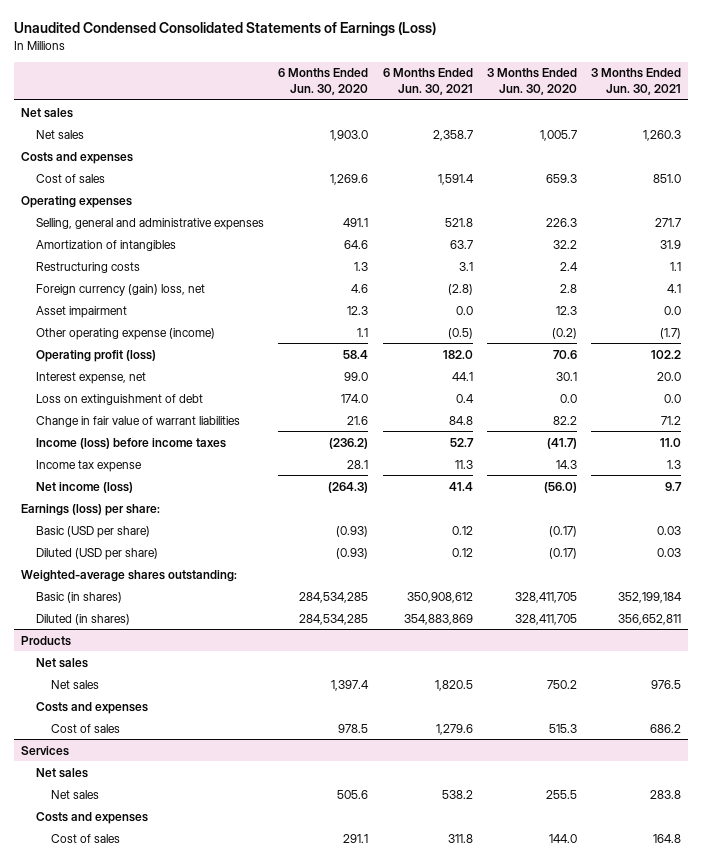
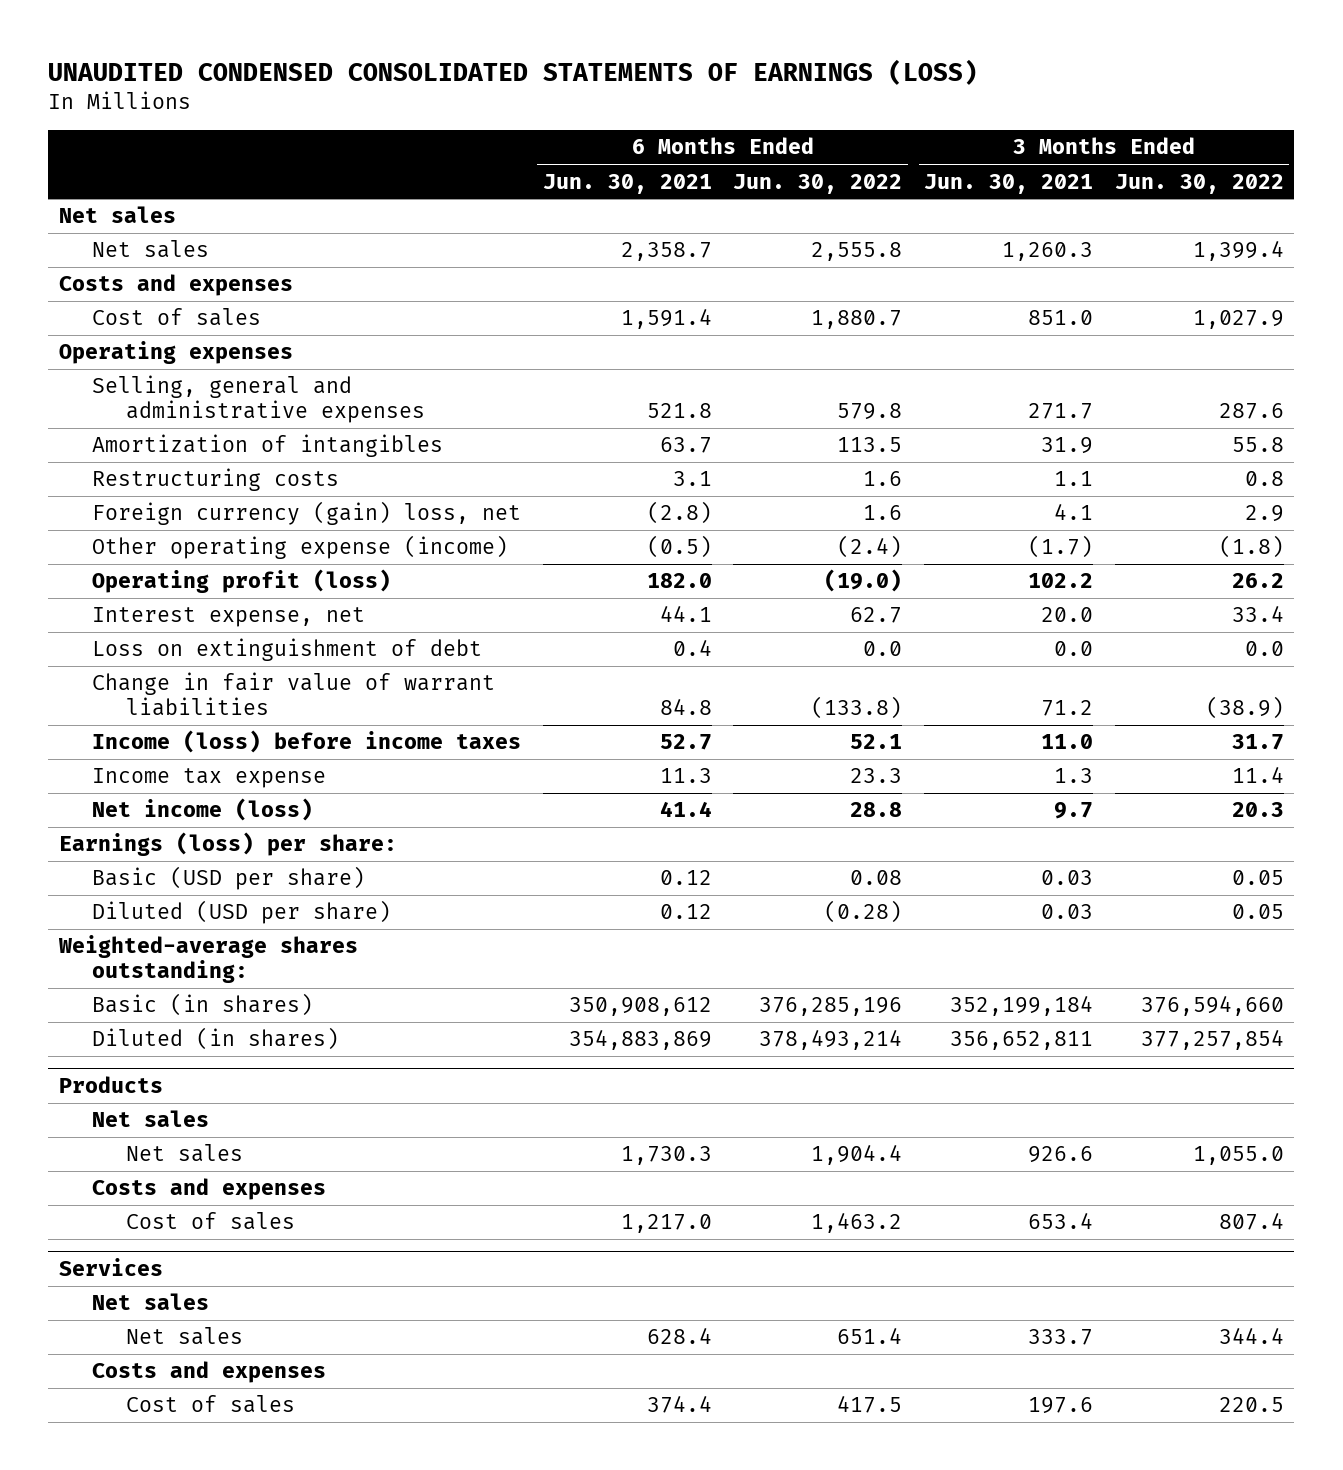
- Unaudited Condensed Consolidated Statements of Earnings (Loss)
+ UNAUDITED CONDENSED CONSOLIDATED STATEMENTS OF EARNINGS (LOSS)
- | 6 Months Ended Jun. 30, 2020 | 6 Months Ended Jun. 30, 2021 | 3 Months Ended Jun. 30, 2020 | 3 Months Ended Jun. 30, 2021
+ | 6 Months Ended Jun. 30, 2021 | 6 Months Ended Jun. 30, 2022 | 3 Months Ended Jun. 30, 2021 | 3 Months Ended Jun. 30, 2022
- Asset impairment | 12.3 | 0.0 | 12.3 | 0.0
@ Products
- Net sales | 1,397.4 | 1,820.5 | 750.2 | 976.5
+ Net sales | 1,730.3 | 1,904.4 | 926.6 | 1,055.0
- Cost of sales | 978.5 | 1,279.6 | 515.3 | 686.2
+ Cost of sales | 1,217.0 | 1,463.2 | 653.4 | 807.4
@ Services
- Net sales | 505.6 | 538.2 | 255.5 | 283.8
+ Net sales | 628.4 | 651.4 | 333.7 | 344.4
- Cost of sales | 291.1 | 311.8 | 144.0 | 164.8
+ Cost of sales | 374.4 | 417.5 | 197.6 | 220.5

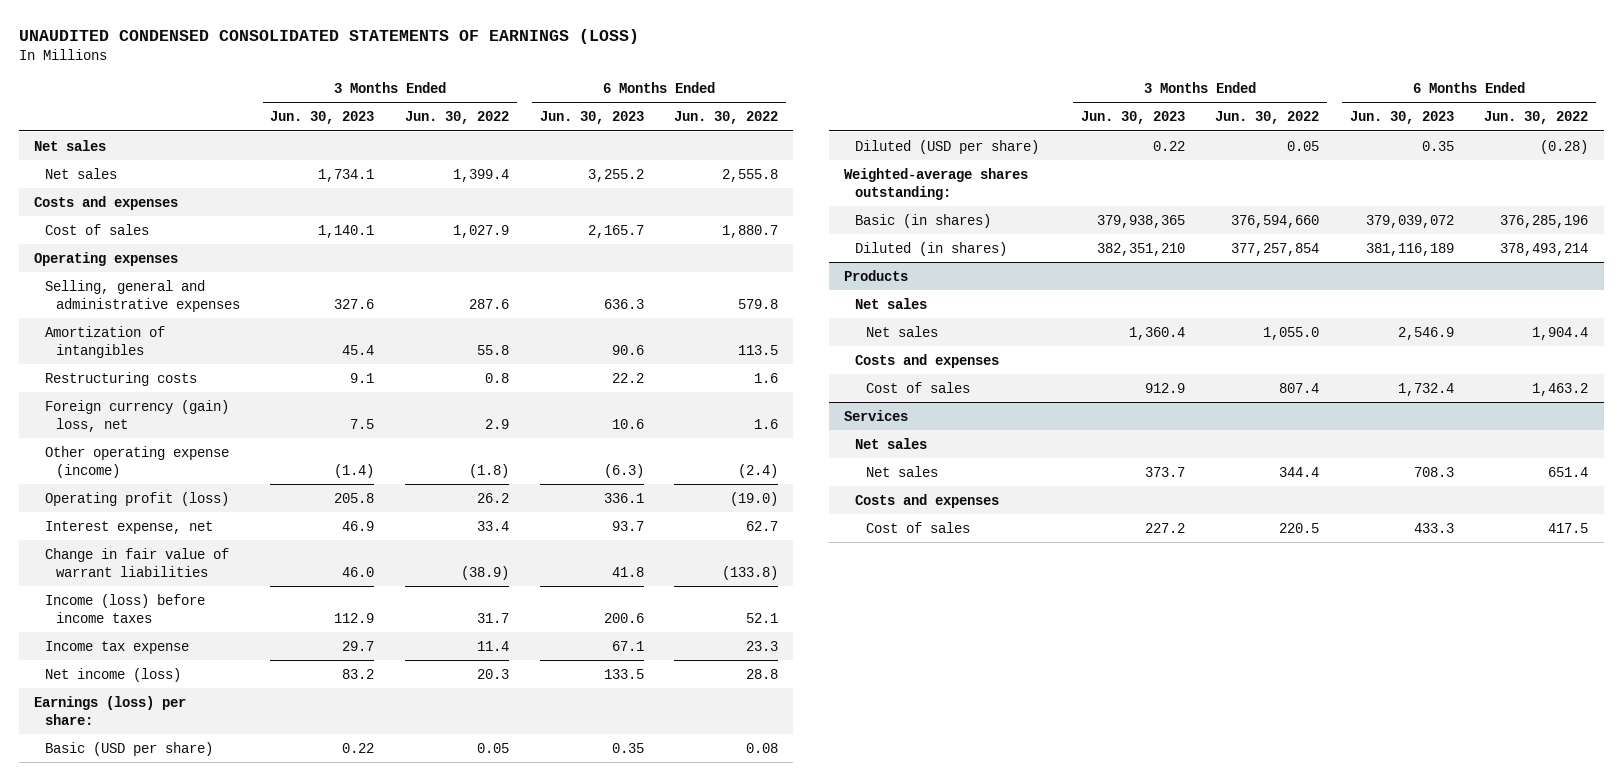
- | 6 Months Ended Jun. 30, 2021 | 6 Months Ended Jun. 30, 2022 | 3 Months Ended Jun. 30, 2021 | 3 Months Ended Jun. 30, 2022
+ | 3 Months Ended Jun. 30, 2023 | 3 Months Ended Jun. 30, 2022 | 6 Months Ended Jun. 30, 2023 | 6 Months Ended Jun. 30, 2022
- Loss on extinguishment of debt | 0.4 | 0.0 | 0.0 | 0.0

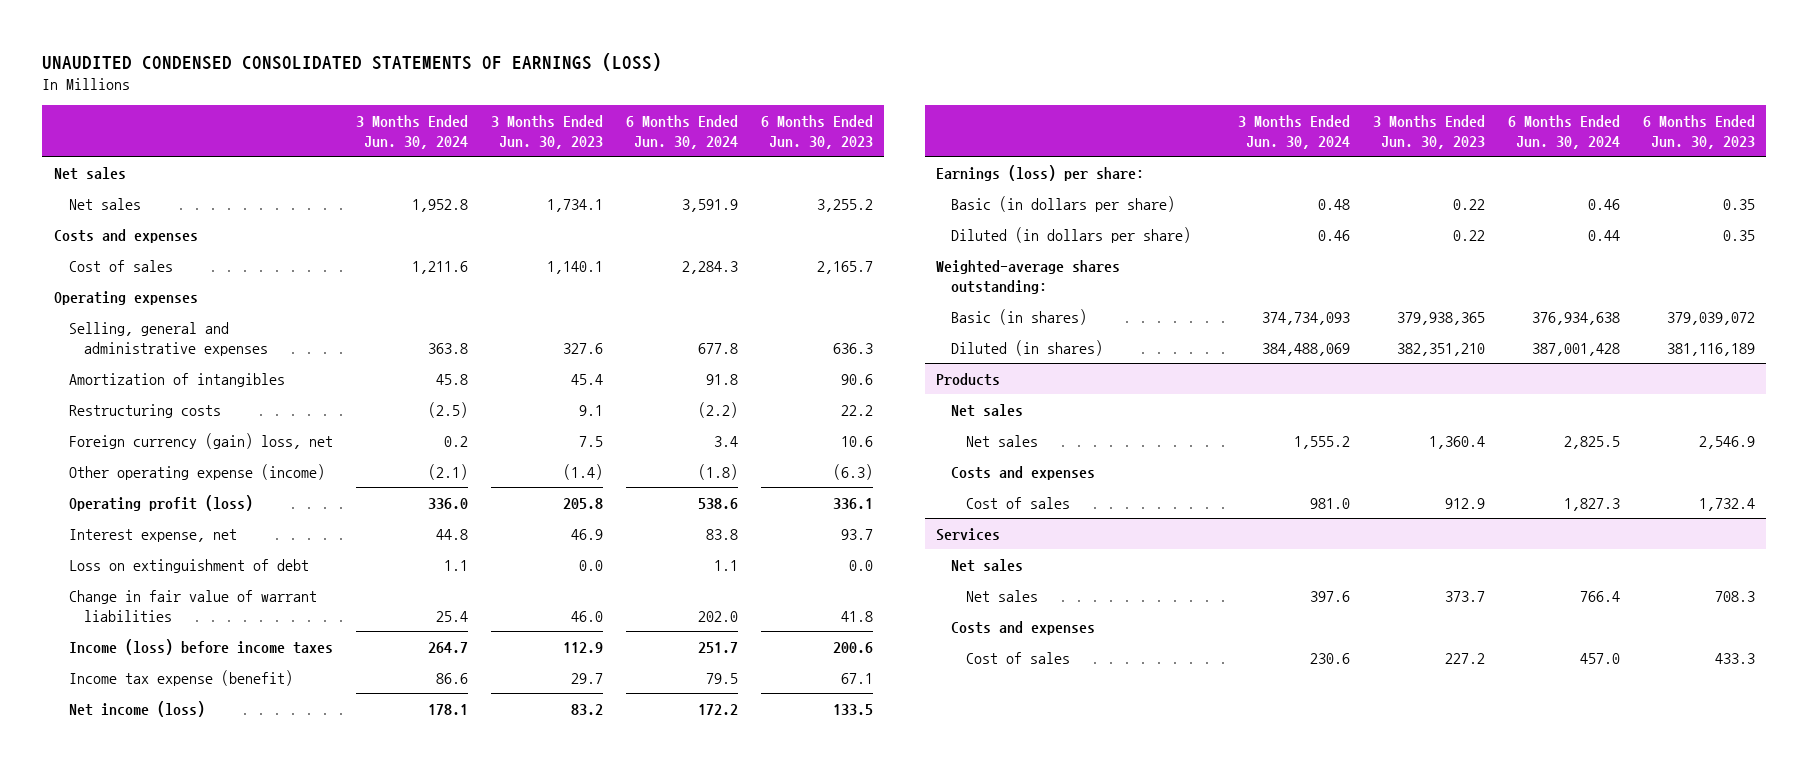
- | 3 Months Ended Jun. 30, 2023 | 3 Months Ended Jun. 30, 2022 | 6 Months Ended Jun. 30, 2023 | 6 Months Ended Jun. 30, 2022
+ | 3 Months Ended Jun. 30, 2024 | 3 Months Ended Jun. 30, 2023 | 6 Months Ended Jun. 30, 2024 | 6 Months Ended Jun. 30, 2023
+ Loss on extinguishment of debt | 1.1 | 0.0 | 1.1 | 0.0
- Income tax expense | 29.7 | 11.4 | 67.1 | 23.3
+ Income tax expense (benefit) | 86.6 | 29.7 | 79.5 | 67.1
- Basic (USD per share) | 0.22 | 0.05 | 0.35 | 0.08
- Diluted (USD per share) | 0.22 | 0.05 | 0.35 | (0.28)
+ Basic (in dollars per share) | 0.48 | 0.22 | 0.46 | 0.35
+ Diluted (in dollars per share) | 0.46 | 0.22 | 0.44 | 0.35

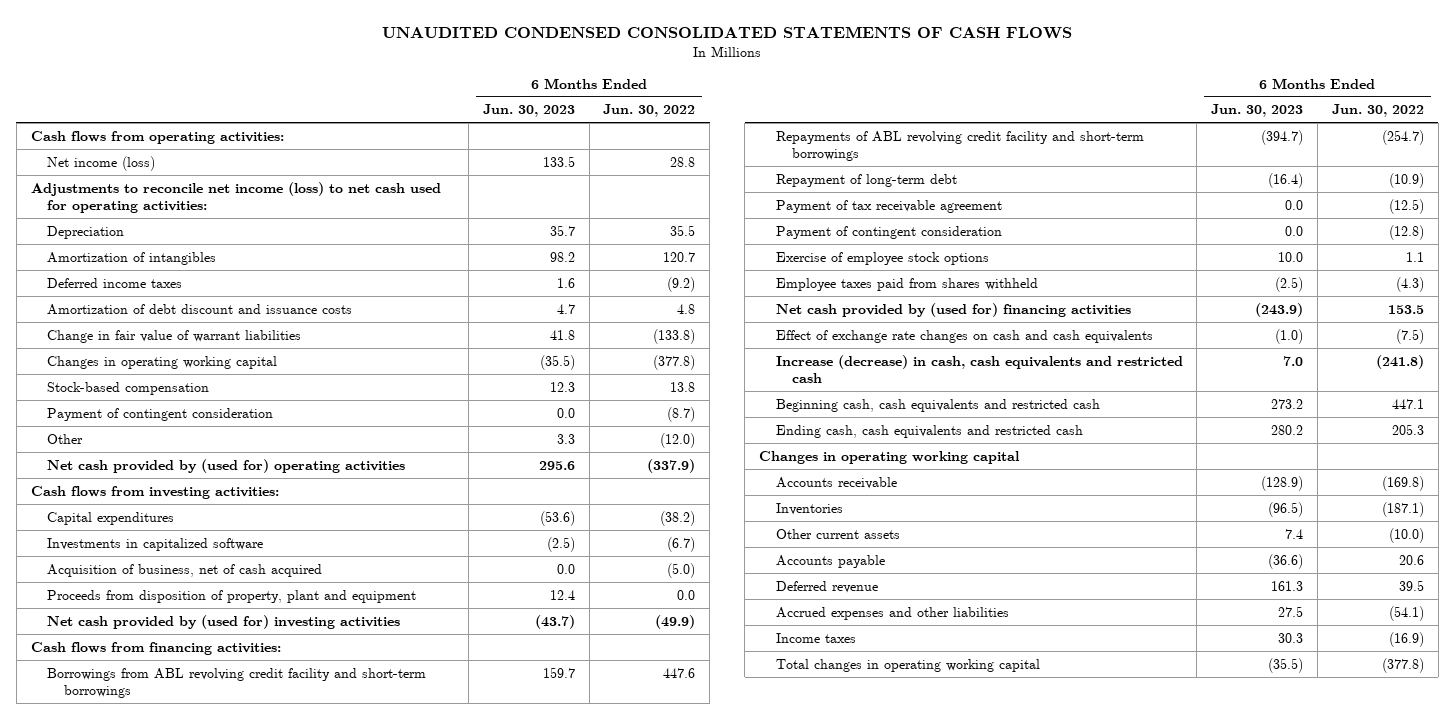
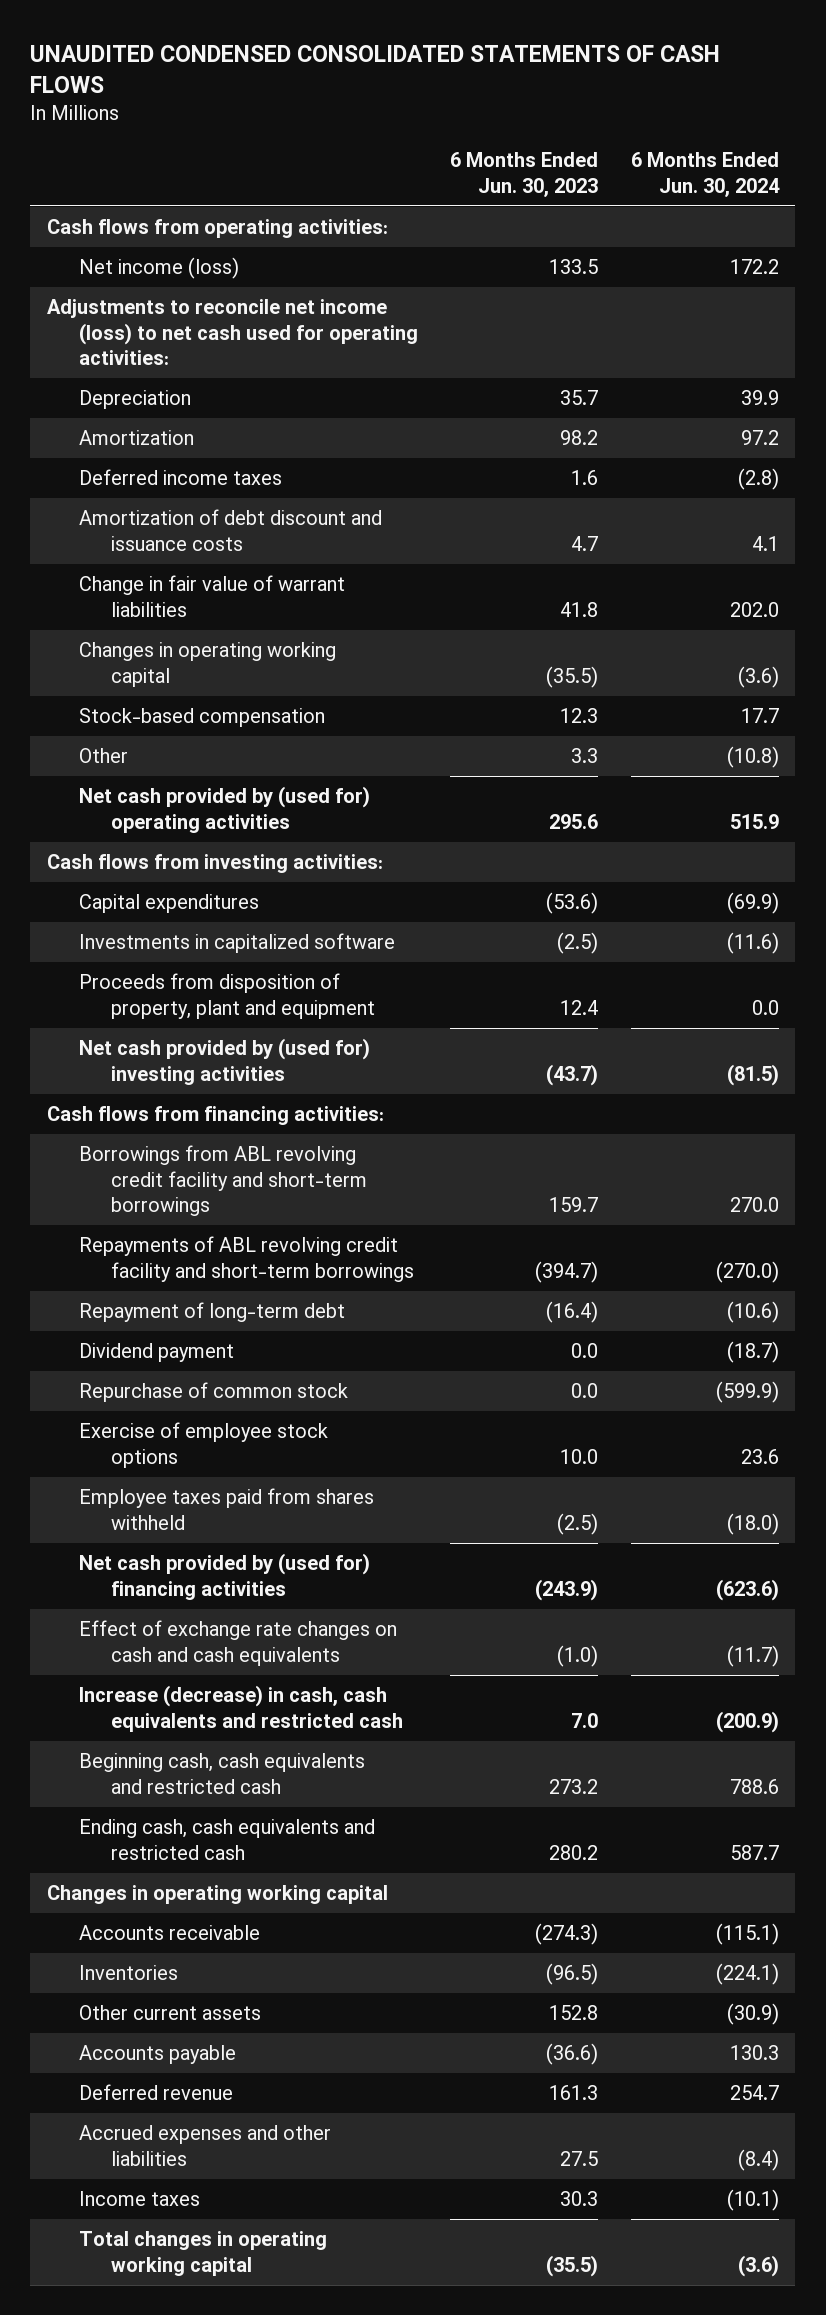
- | 6 Months Ended Jun. 30, 2023 | 6 Months Ended Jun. 30, 2022
+ | 6 Months Ended Jun. 30, 2023 | 6 Months Ended Jun. 30, 2024
- Amortization of intangibles | 98.2 | 120.7
+ Amortization | 98.2 | 97.2
- Payment of contingent consideration | 0.0 | (8.7)
- Acquisition of business, net of cash acquired | 0.0 | (5.0)
- Payment of tax receivable agreement | 0.0 | (12.5)
- Payment of contingent consideration | 0.0 | (12.8)
+ Dividend payment | 0.0 | (18.7)
+ Repurchase of common stock | 0.0 | (599.9)
- Accounts receivable | (128.9) | (169.8)
+ Accounts receivable | (274.3) | (115.1)
- Other current assets | 7.4 | (10.0)
+ Other current assets | 152.8 | (30.9)

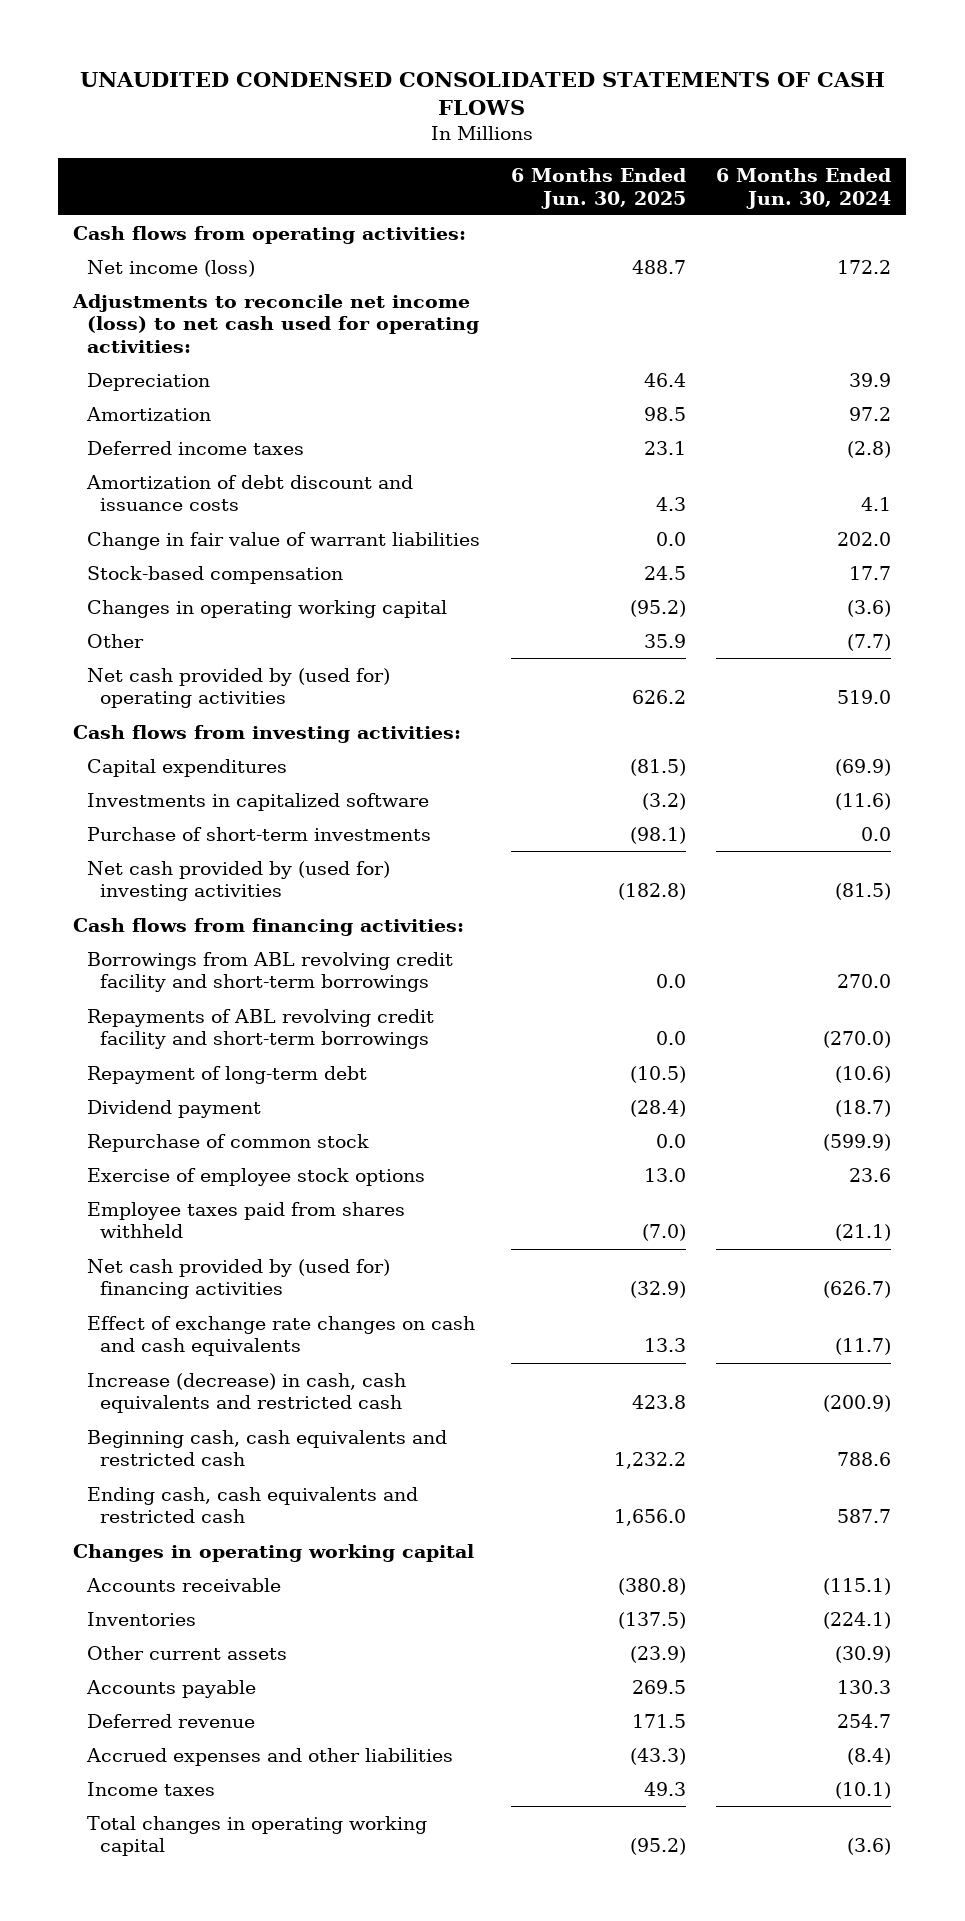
- | 6 Months Ended Jun. 30, 2023 | 6 Months Ended Jun. 30, 2024
+ | 6 Months Ended Jun. 30, 2025 | 6 Months Ended Jun. 30, 2024
- Other | 3.3 | (10.8)
- Net cash provided by (used for) operating activities | 295.6 | 515.9
moved down: Changes in operating working capital | (95.2) | (3.6)
+ Other | 35.9 | (7.7)
+ Net cash provided by (used for) operating activities | 626.2 | 519.0
- Proceeds from disposition of property, plant and equipment | 12.4 | 0.0
+ Purchase of short-term investments | (98.1) | 0.0
- Employee taxes paid from shares withheld | (2.5) | (18.0)
- Net cash provided by (used for) financing activities | (243.9) | (623.6)
+ Employee taxes paid from shares withheld | (7.0) | (21.1)
+ Net cash provided by (used for) financing activities | (32.9) | (626.7)

